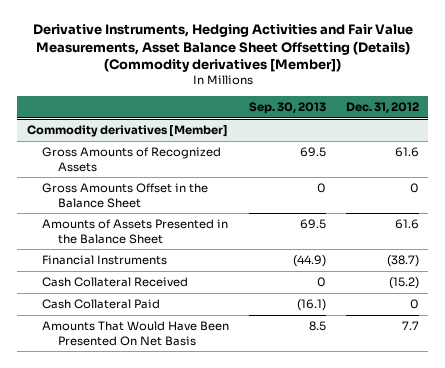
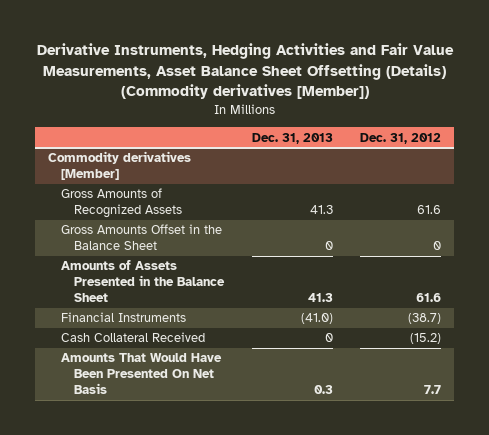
- | Sep. 30, 2013 | Dec. 31, 2012
+ | Dec. 31, 2013 | Dec. 31, 2012
@ Commodity derivatives [Member]
- Cash Collateral Paid | (16.1) | 0

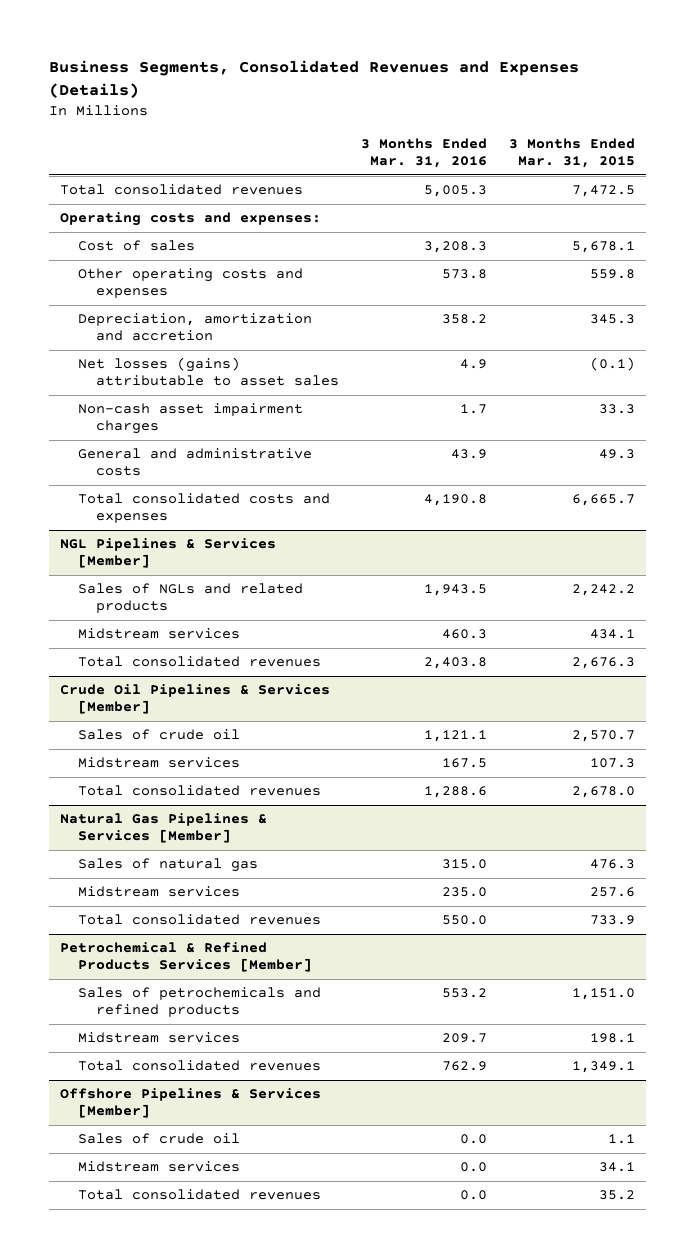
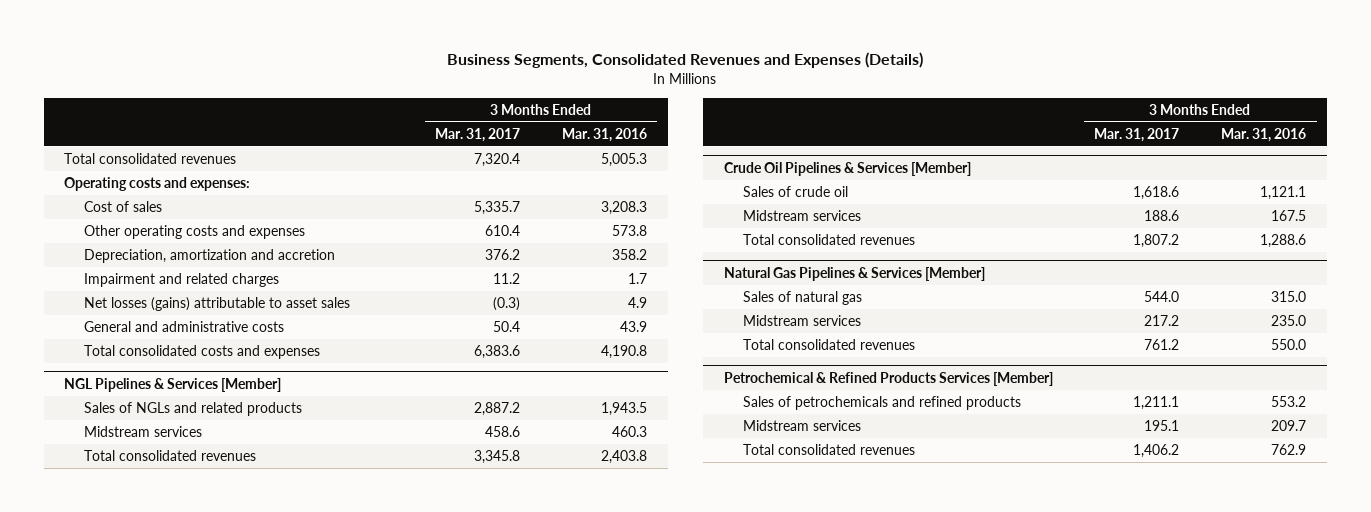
- | 3 Months Ended Mar. 31, 2016 | 3 Months Ended Mar. 31, 2015
+ | 3 Months Ended Mar. 31, 2017 | 3 Months Ended Mar. 31, 2016
+ Impairment and related charges | 11.2 | 1.7
- Non-cash asset impairment charges | 1.7 | 33.3
- Offshore Pipelines & Services [Member]
- Sales of crude oil | 0.0 | 1.1
- Midstream services | 0.0 | 34.1
- Total consolidated revenues | 0.0 | 35.2

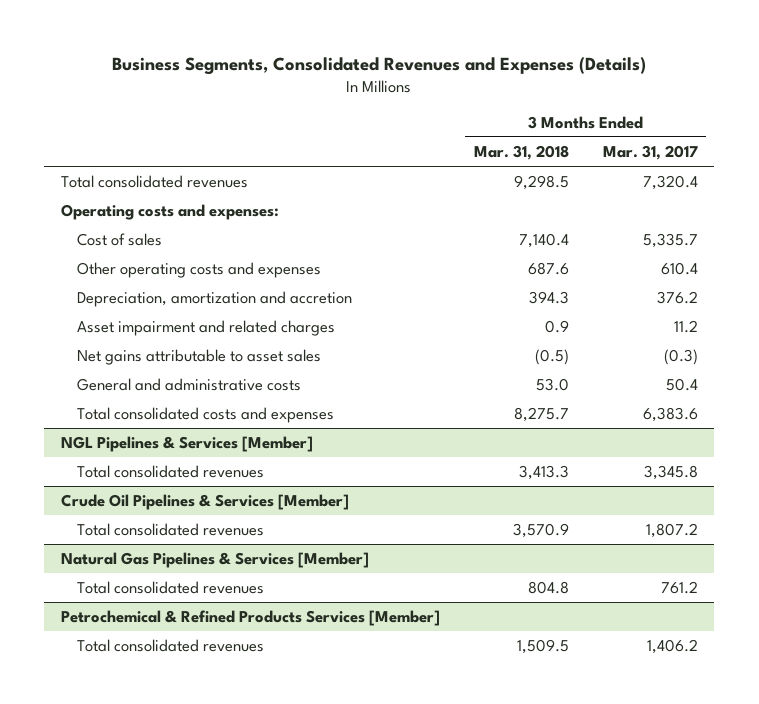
- | 3 Months Ended Mar. 31, 2017 | 3 Months Ended Mar. 31, 2016
+ | 3 Months Ended Mar. 31, 2018 | 3 Months Ended Mar. 31, 2017
- Impairment and related charges | 11.2 | 1.7
- Net losses (gains) attributable to asset sales | (0.3) | 4.9
+ Asset impairment and related charges | 0.9 | 11.2
+ Net gains attributable to asset sales | (0.5) | (0.3)
@ NGL Pipelines & Services [Member]
- Sales of NGLs and related products | 2,887.2 | 1,943.5
- Midstream services | 458.6 | 460.3
@ Crude Oil Pipelines & Services [Member]
- Sales of crude oil | 1,618.6 | 1,121.1
- Midstream services | 188.6 | 167.5
@ Natural Gas Pipelines & Services [Member]
- Sales of natural gas | 544.0 | 315.0
- Midstream services | 217.2 | 235.0
@ Petrochemical & Refined Products Services [Member]
- Sales of petrochemicals and refined products | 1,211.1 | 553.2
- Midstream services | 195.1 | 209.7

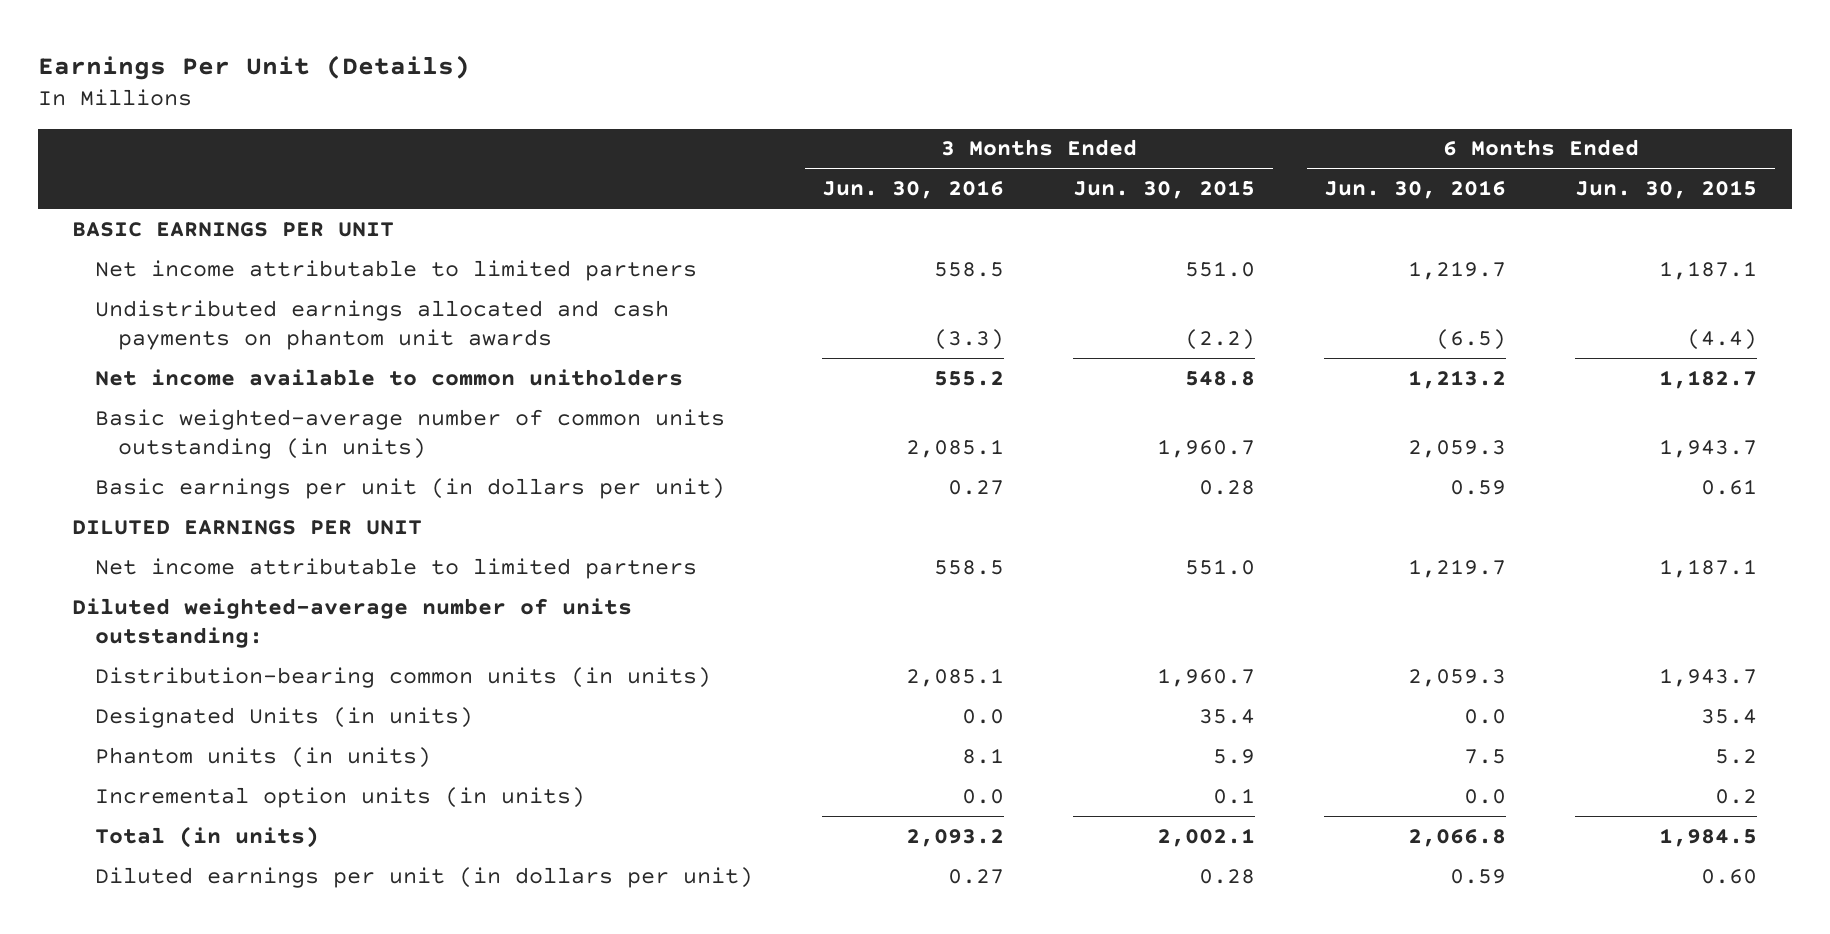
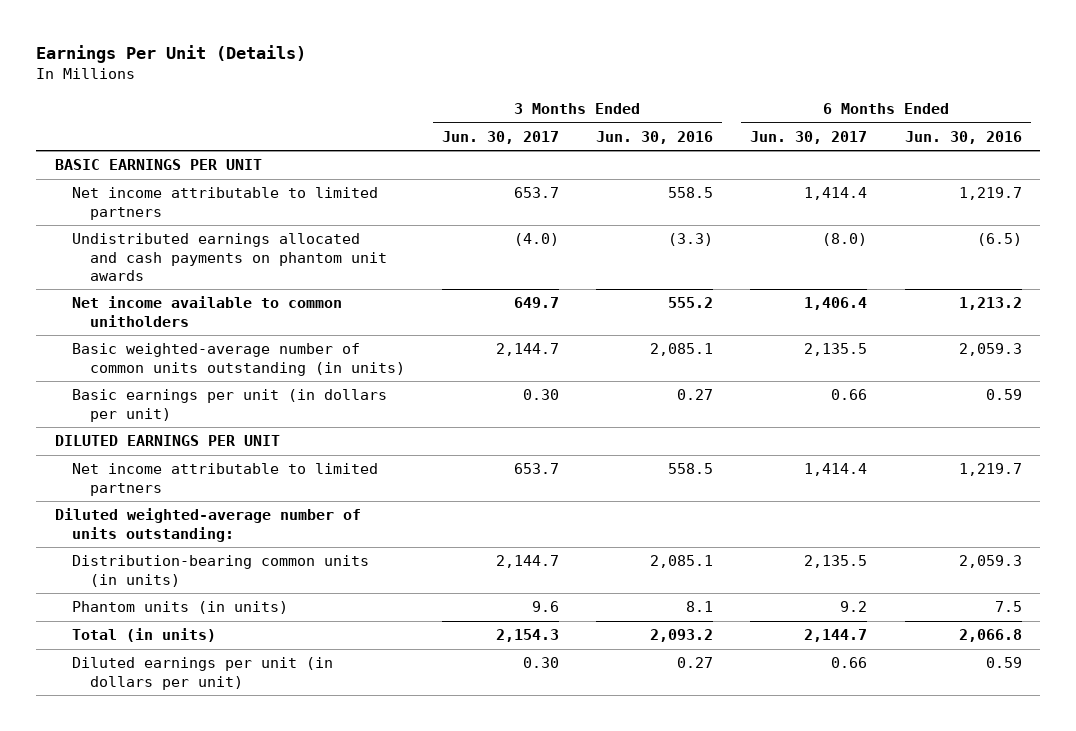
- | 3 Months Ended Jun. 30, 2016 | 3 Months Ended Jun. 30, 2015 | 6 Months Ended Jun. 30, 2016 | 6 Months Ended Jun. 30, 2015
+ | 3 Months Ended Jun. 30, 2017 | 3 Months Ended Jun. 30, 2016 | 6 Months Ended Jun. 30, 2017 | 6 Months Ended Jun. 30, 2016
- Designated Units (in units) | 0.0 | 35.4 | 0.0 | 35.4
- Incremental option units (in units) | 0.0 | 0.1 | 0.0 | 0.2

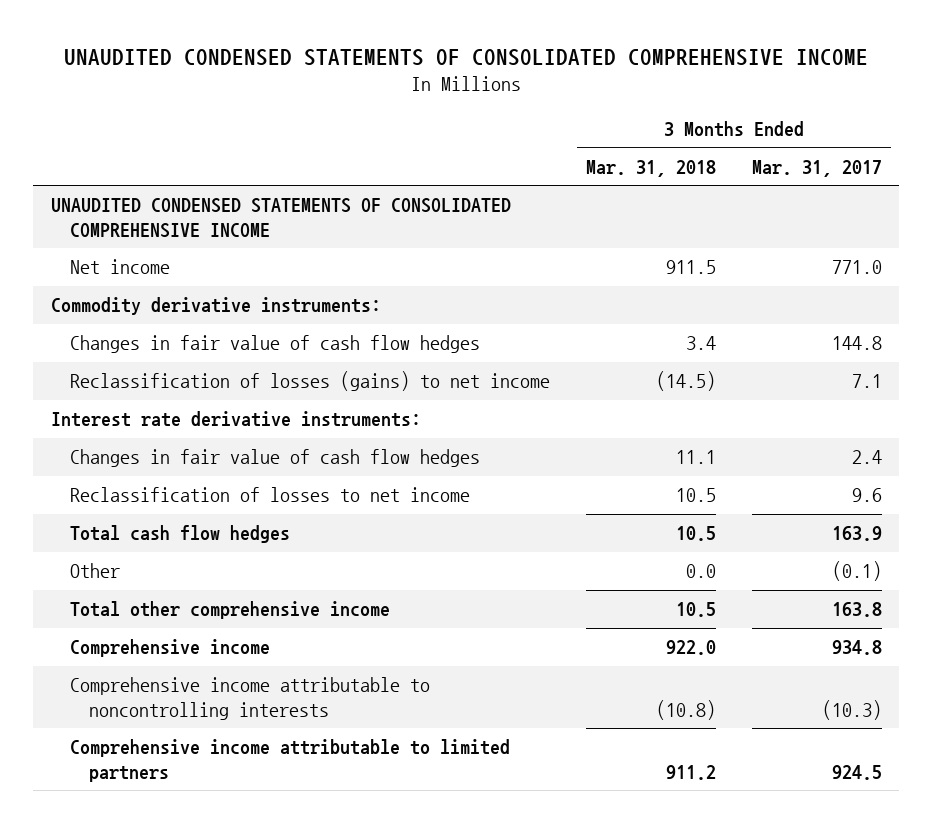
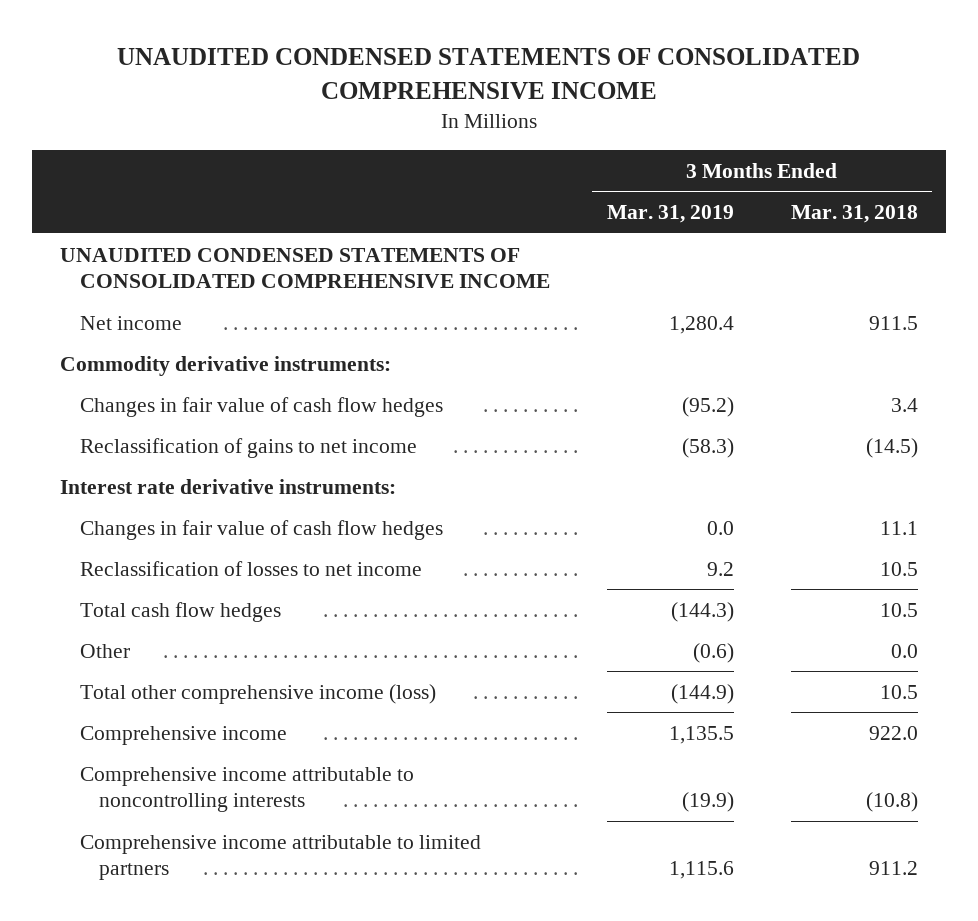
- | 3 Months Ended Mar. 31, 2018 | 3 Months Ended Mar. 31, 2017
+ | 3 Months Ended Mar. 31, 2019 | 3 Months Ended Mar. 31, 2018
- Reclassification of losses (gains) to net income | (14.5) | 7.1
+ Reclassification of gains to net income | (58.3) | (14.5)
- Total other comprehensive income | 10.5 | 163.8
+ Total other comprehensive income (loss) | (144.9) | 10.5

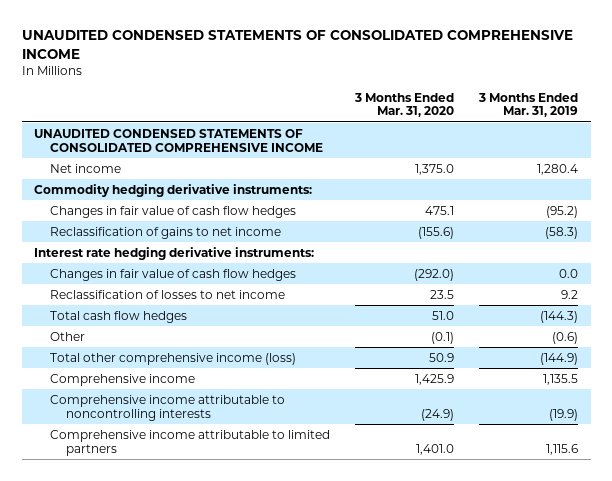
- | 3 Months Ended Mar. 31, 2019 | 3 Months Ended Mar. 31, 2018
+ | 3 Months Ended Mar. 31, 2020 | 3 Months Ended Mar. 31, 2019
- Commodity derivative instruments:
+ Commodity hedging derivative instruments:
- Interest rate derivative instruments:
+ Interest rate hedging derivative instruments:

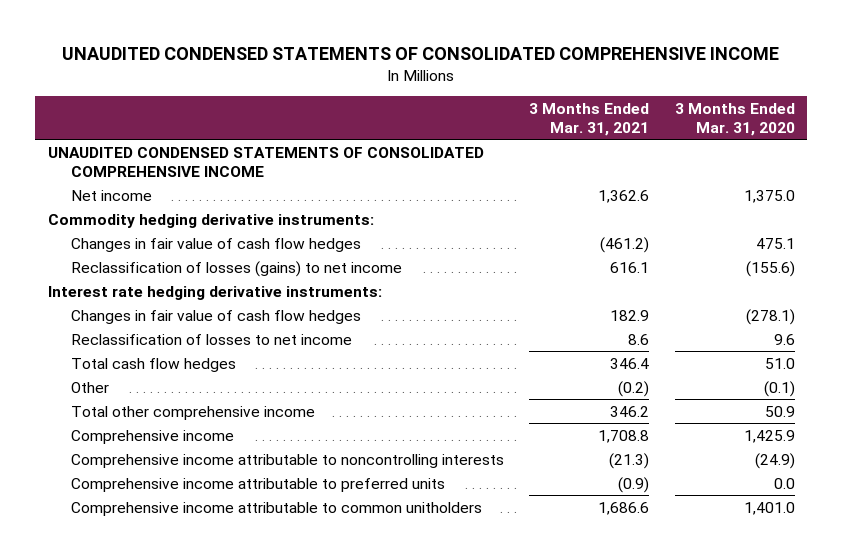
- | 3 Months Ended Mar. 31, 2020 | 3 Months Ended Mar. 31, 2019
+ | 3 Months Ended Mar. 31, 2021 | 3 Months Ended Mar. 31, 2020
- Reclassification of gains to net income | (155.6) | (58.3)
+ Reclassification of losses (gains) to net income | 616.1 | (155.6)
- Changes in fair value of cash flow hedges | (292.0) | 0.0
- Reclassification of losses to net income | 23.5 | 9.2
+ Changes in fair value of cash flow hedges | 182.9 | (278.1)
+ Reclassification of losses to net income | 8.6 | 9.6
- Total other comprehensive income (loss) | 50.9 | (144.9)
+ Total other comprehensive income | 346.2 | 50.9
- Comprehensive income attributable to limited partners | 1,401.0 | 1,115.6
+ Comprehensive income attributable to preferred units | (0.9) | 0.0
+ Comprehensive income attributable to common unitholders | 1,686.6 | 1,401.0

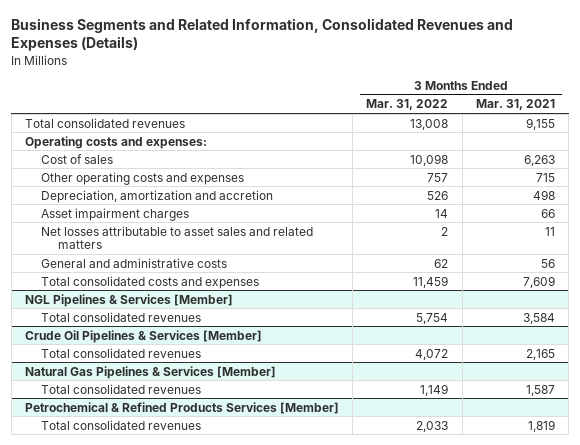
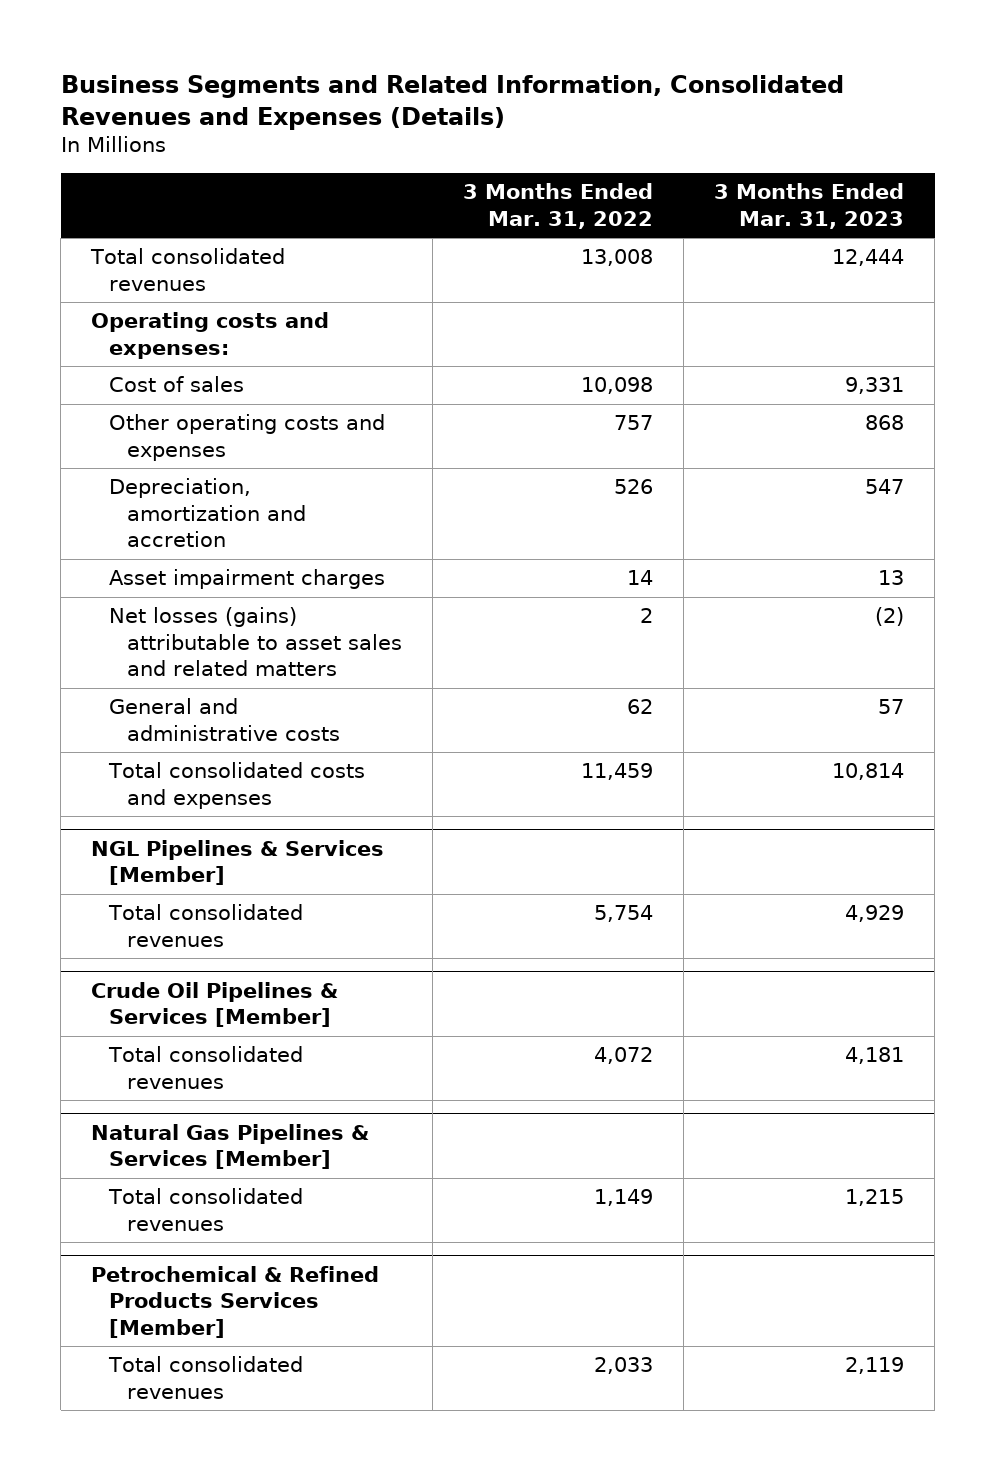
- | 3 Months Ended Mar. 31, 2022 | 3 Months Ended Mar. 31, 2021
+ | 3 Months Ended Mar. 31, 2022 | 3 Months Ended Mar. 31, 2023
- Net losses attributable to asset sales and related matters | 2 | 11
+ Net losses (gains) attributable to asset sales and related matters | 2 | (2)

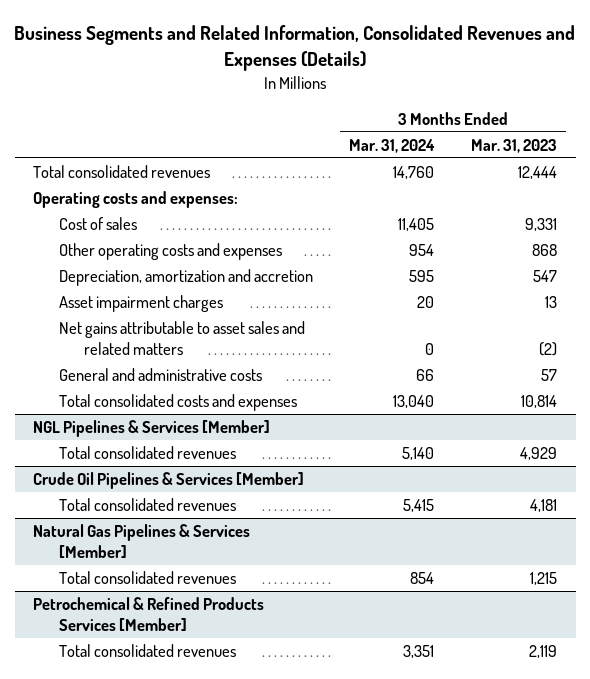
- | 3 Months Ended Mar. 31, 2022 | 3 Months Ended Mar. 31, 2023
+ | 3 Months Ended Mar. 31, 2024 | 3 Months Ended Mar. 31, 2023
- Net losses (gains) attributable to asset sales and related matters | 2 | (2)
+ Net gains attributable to asset sales and related matters | 0 | (2)

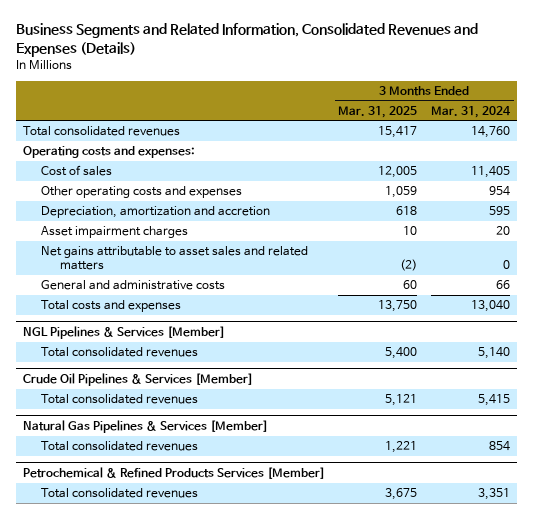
- | 3 Months Ended Mar. 31, 2024 | 3 Months Ended Mar. 31, 2023
+ | 3 Months Ended Mar. 31, 2025 | 3 Months Ended Mar. 31, 2024
- Total consolidated costs and expenses | 13,040 | 10,814
+ Total costs and expenses | 13,750 | 13,040

